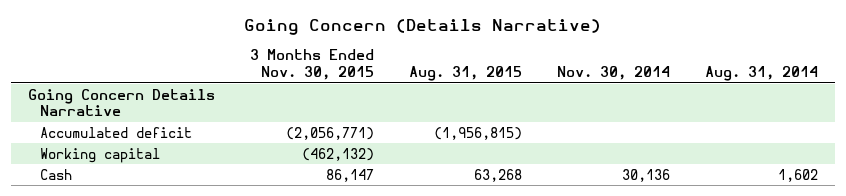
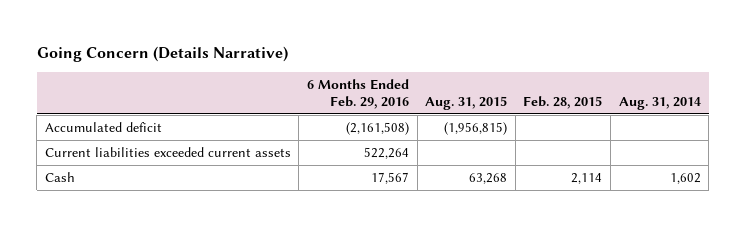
- | 3 Months Ended Nov. 30, 2015 | Aug. 31, 2015 | Nov. 30, 2014 | Aug. 31, 2014
+ | 6 Months Ended Feb. 29, 2016 | Aug. 31, 2015 | Feb. 28, 2015 | Aug. 31, 2014
- Going Concern Details Narrative
- Working capital | (462,132) | | |
+ Current liabilities exceeded current assets | 522,264 | | |

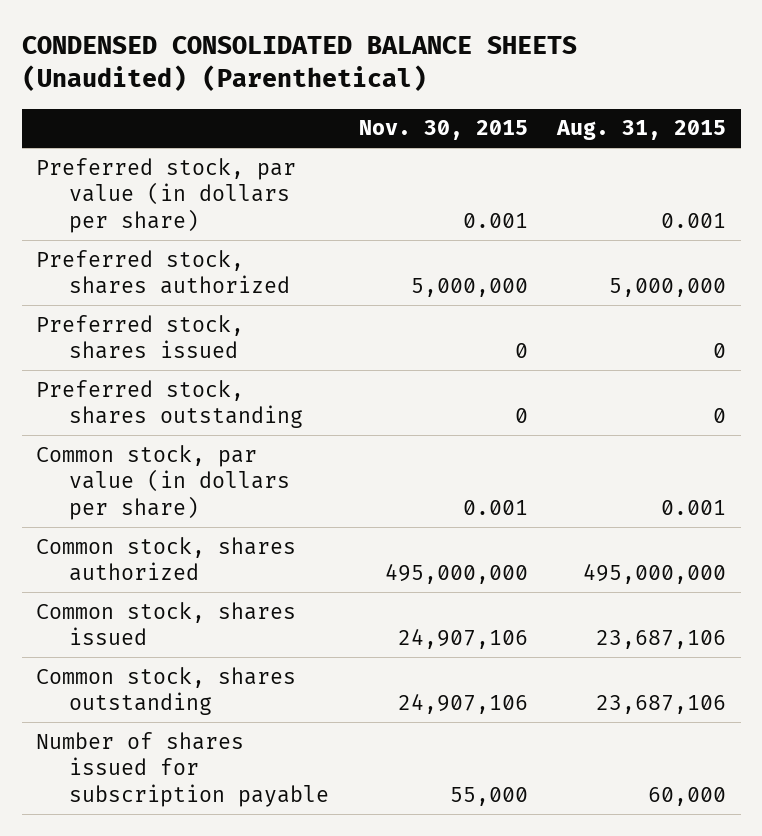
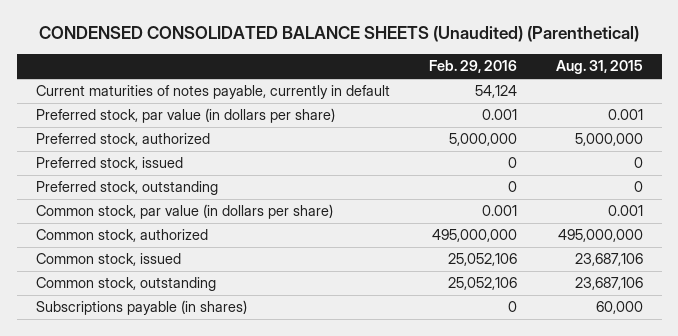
- | Nov. 30, 2015 | Aug. 31, 2015
+ | Feb. 29, 2016 | Aug. 31, 2015
+ Current maturities of notes payable, currently in default | 54,124 |
- Preferred stock, shares authorized | 5,000,000 | 5,000,000
- Preferred stock, shares issued | 0 | 0
- Preferred stock, shares outstanding | 0 | 0
+ Preferred stock, authorized | 5,000,000 | 5,000,000
+ Preferred stock, issued | 0 | 0
+ Preferred stock, outstanding | 0 | 0
- Common stock, shares authorized | 495,000,000 | 495,000,000
- Common stock, shares issued | 24,907,106 | 23,687,106
- Common stock, shares outstanding | 24,907,106 | 23,687,106
- Number of shares issued for subscription payable | 55,000 | 60,000
+ Common stock, authorized | 495,000,000 | 495,000,000
+ Common stock, issued | 25,052,106 | 23,687,106
+ Common stock, outstanding | 25,052,106 | 23,687,106
+ Subscriptions payable (in shares) | 0 | 60,000

